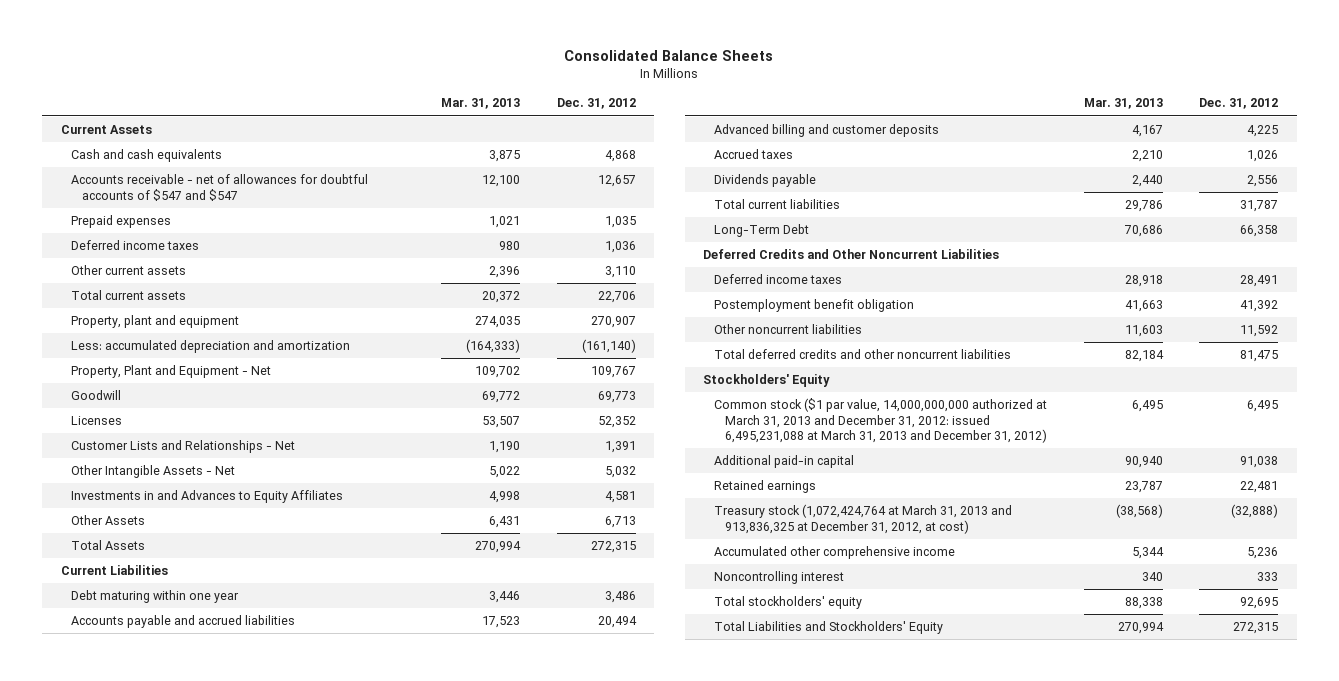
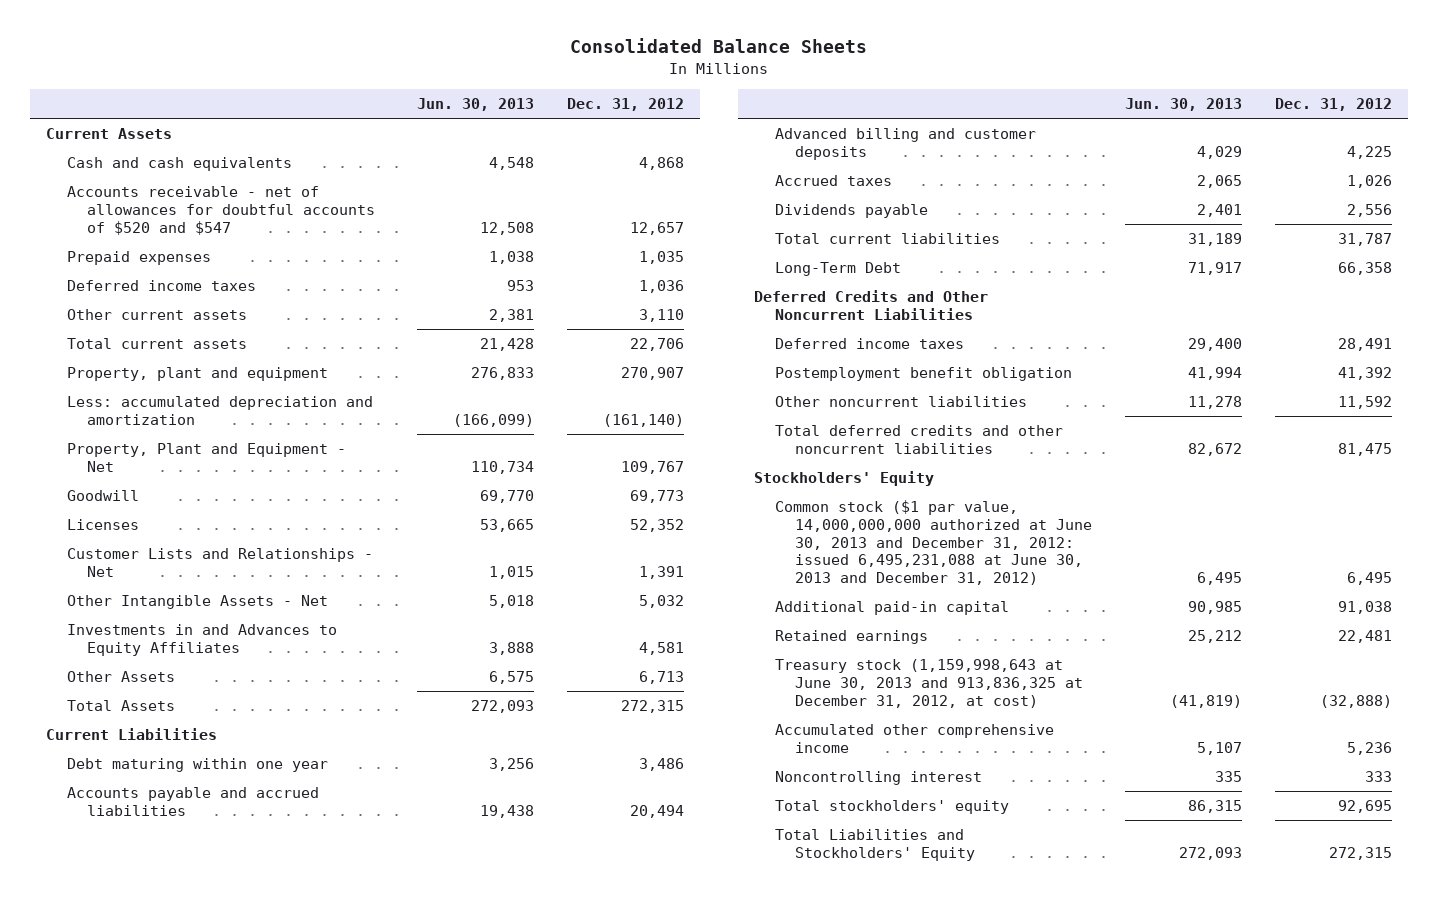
- | Mar. 31, 2013 | Dec. 31, 2012
+ | Jun. 30, 2013 | Dec. 31, 2012
- Accounts receivable - net of allowances for doubtful accounts of $547 and $547 | 12,100 | 12,657
+ Accounts receivable - net of allowances for doubtful accounts of $520 and $547 | 12,508 | 12,657
- Common stock ($1 par value, 14,000,000,000 authorized at March 31, 2013 and December 31, 2012: issued 6,495,231,088 at March 31, 2013 and December 31, 2012) | 6,495 | 6,495
+ Common stock ($1 par value, 14,000,000,000 authorized at June 30, 2013 and December 31, 2012: issued 6,495,231,088 at June 30, 2013 and December 31, 2012) | 6,495 | 6,495
- Treasury stock (1,072,424,764 at March 31, 2013 and 913,836,325 at December 31, 2012, at cost) | (38,568) | (32,888)
+ Treasury stock (1,159,998,643 at June 30, 2013 and 913,836,325 at December 31, 2012, at cost) | (41,819) | (32,888)

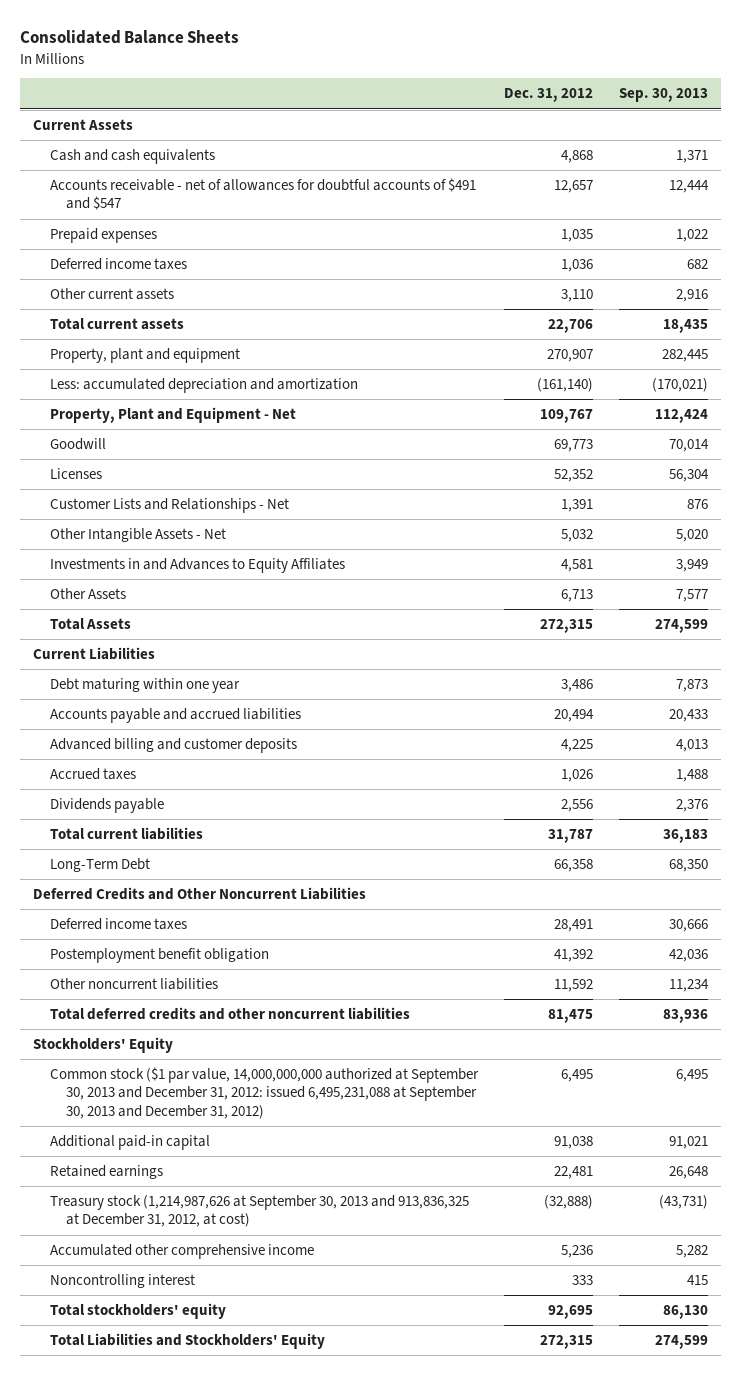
- | Jun. 30, 2013 | Dec. 31, 2012
+ | Dec. 31, 2012 | Sep. 30, 2013
- Accounts receivable - net of allowances for doubtful accounts of $520 and $547 | 12,508 | 12,657
+ Accounts receivable - net of allowances for doubtful accounts of $491 and $547 | 12,657 | 12,444
- Common stock ($1 par value, 14,000,000,000 authorized at June 30, 2013 and December 31, 2012: issued 6,495,231,088 at June 30, 2013 and December 31, 2012) | 6,495 | 6,495
+ Common stock ($1 par value, 14,000,000,000 authorized at September 30, 2013 and December 31, 2012: issued 6,495,231,088 at September 30, 2013 and December 31, 2012) | 6,495 | 6,495
- Treasury stock (1,159,998,643 at June 30, 2013 and 913,836,325 at December 31, 2012, at cost) | (41,819) | (32,888)
+ Treasury stock (1,214,987,626 at September 30, 2013 and 913,836,325 at December 31, 2012, at cost) | (32,888) | (43,731)

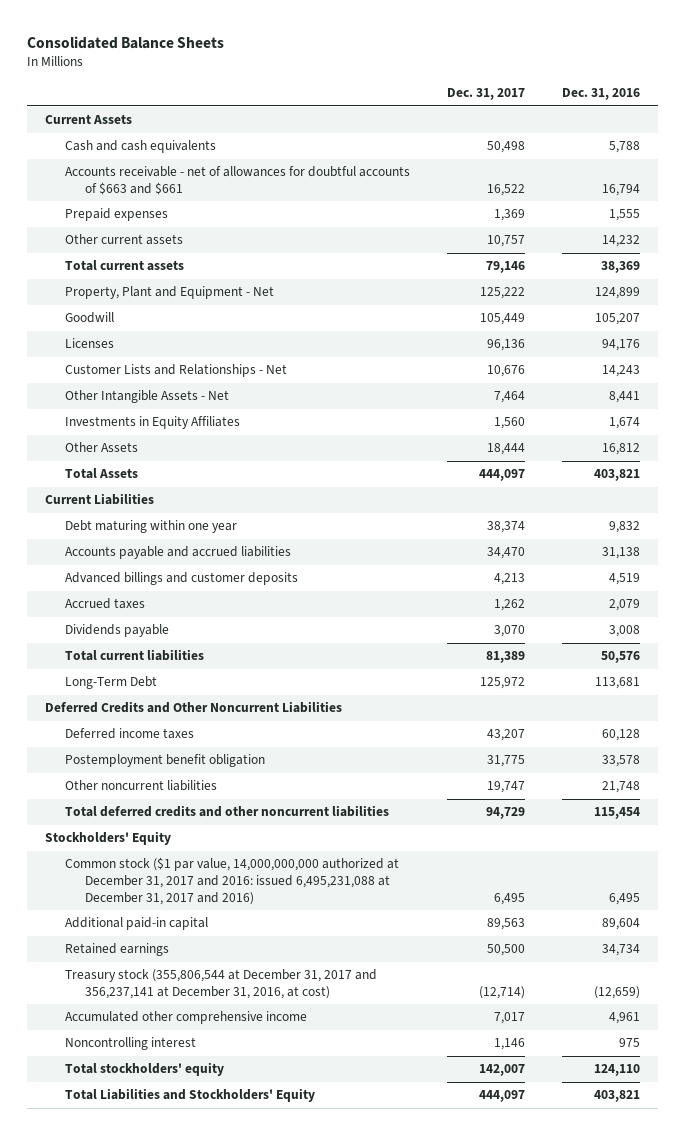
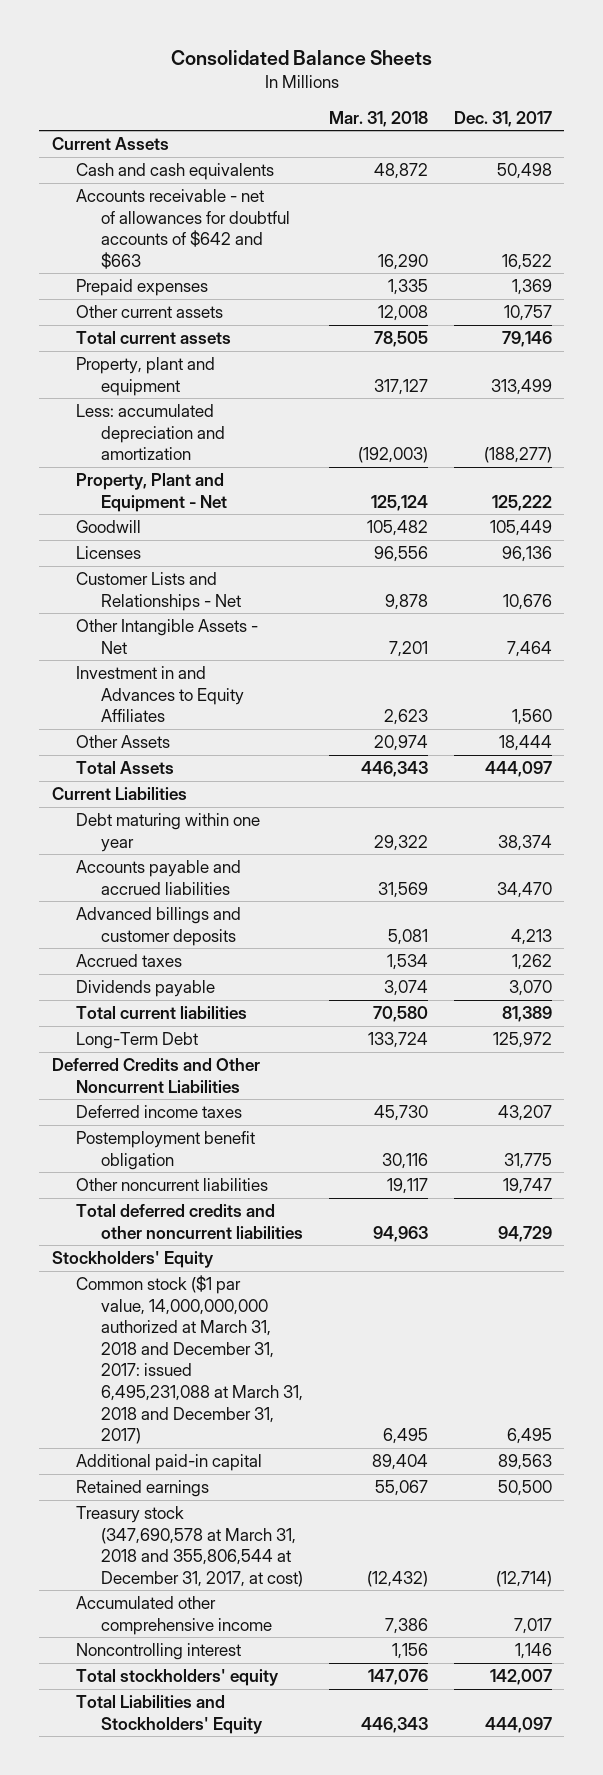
- | Dec. 31, 2017 | Dec. 31, 2016
+ | Mar. 31, 2018 | Dec. 31, 2017
- Accounts receivable - net of allowances for doubtful accounts of $663 and $661 | 16,522 | 16,794
+ Accounts receivable - net of allowances for doubtful accounts of $642 and $663 | 16,290 | 16,522
+ Property, plant and equipment | 317,127 | 313,499
+ Less: accumulated depreciation and amortization | (192,003) | (188,277)
- Investments in Equity Affiliates | 1,560 | 1,674
+ Investment in and Advances to Equity Affiliates | 2,623 | 1,560
- Common stock ($1 par value, 14,000,000,000 authorized at December 31, 2017 and 2016: issued 6,495,231,088 at December 31, 2017 and 2016) | 6,495 | 6,495
+ Common stock ($1 par value, 14,000,000,000 authorized at March 31, 2018 and December 31, 2017: issued 6,495,231,088 at March 31, 2018 and December 31, 2017) | 6,495 | 6,495
- Treasury stock (355,806,544 at December 31, 2017 and 356,237,141 at December 31, 2016, at cost) | (12,714) | (12,659)
+ Treasury stock (347,690,578 at March 31, 2018 and 355,806,544 at December 31, 2017, at cost) | (12,432) | (12,714)

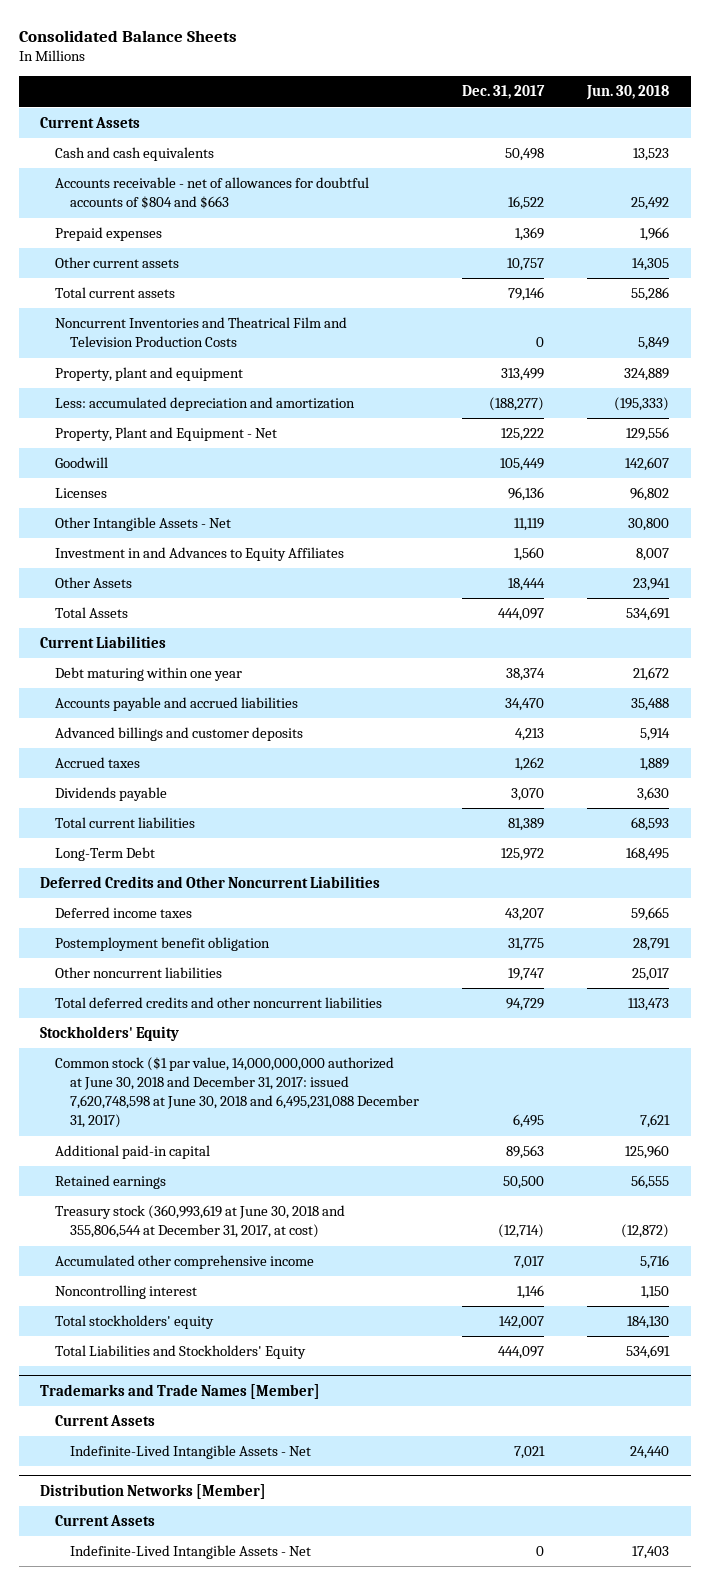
- | Mar. 31, 2018 | Dec. 31, 2017
+ | Dec. 31, 2017 | Jun. 30, 2018
- Accounts receivable - net of allowances for doubtful accounts of $642 and $663 | 16,290 | 16,522
+ Accounts receivable - net of allowances for doubtful accounts of $804 and $663 | 16,522 | 25,492
+ Noncurrent Inventories and Theatrical Film and Television Production Costs | 0 | 5,849
- Customer Lists and Relationships - Net | 9,878 | 10,676
- Other Intangible Assets - Net | 7,201 | 7,464
+ Other Intangible Assets - Net | 11,119 | 30,800
- Common stock ($1 par value, 14,000,000,000 authorized at March 31, 2018 and December 31, 2017: issued 6,495,231,088 at March 31, 2018 and December 31, 2017) | 6,495 | 6,495
+ Common stock ($1 par value, 14,000,000,000 authorized at June 30, 2018 and December 31, 2017: issued 7,620,748,598 at June 30, 2018 and 6,495,231,088 December 31, 2017) | 6,495 | 7,621
- Treasury stock (347,690,578 at March 31, 2018 and 355,806,544 at December 31, 2017, at cost) | (12,432) | (12,714)
+ Treasury stock (360,993,619 at June 30, 2018 and 355,806,544 at December 31, 2017, at cost) | (12,714) | (12,872)
+ Trademarks and Trade Names [Member]
+ Current Assets
+ Indefinite-Lived Intangible Assets - Net | 7,021 | 24,440
+ Distribution Networks [Member]
+ Current Assets
+ Indefinite-Lived Intangible Assets - Net | 0 | 17,403

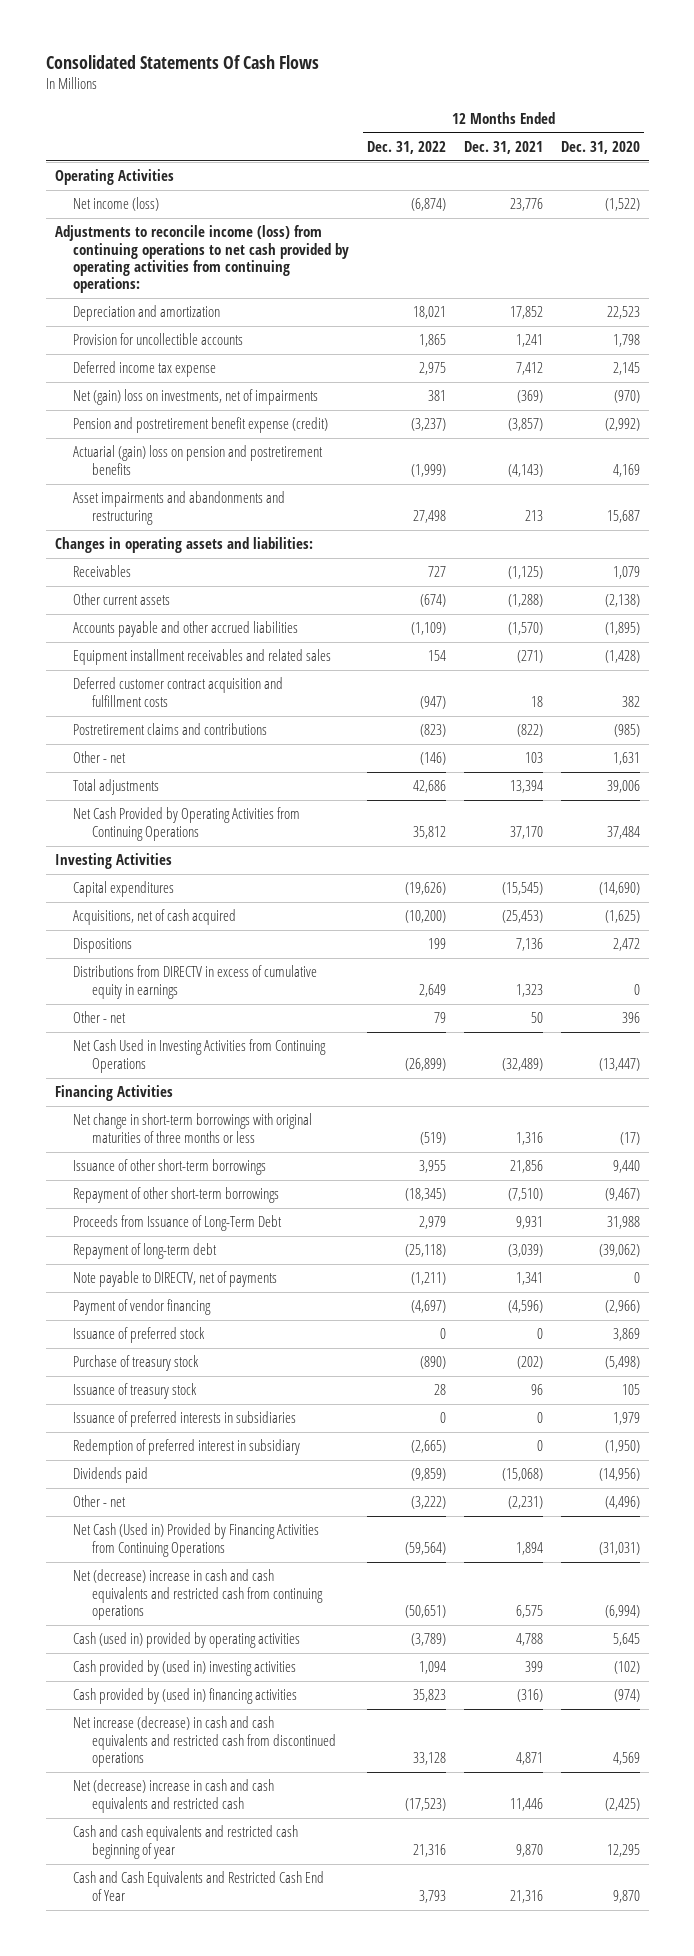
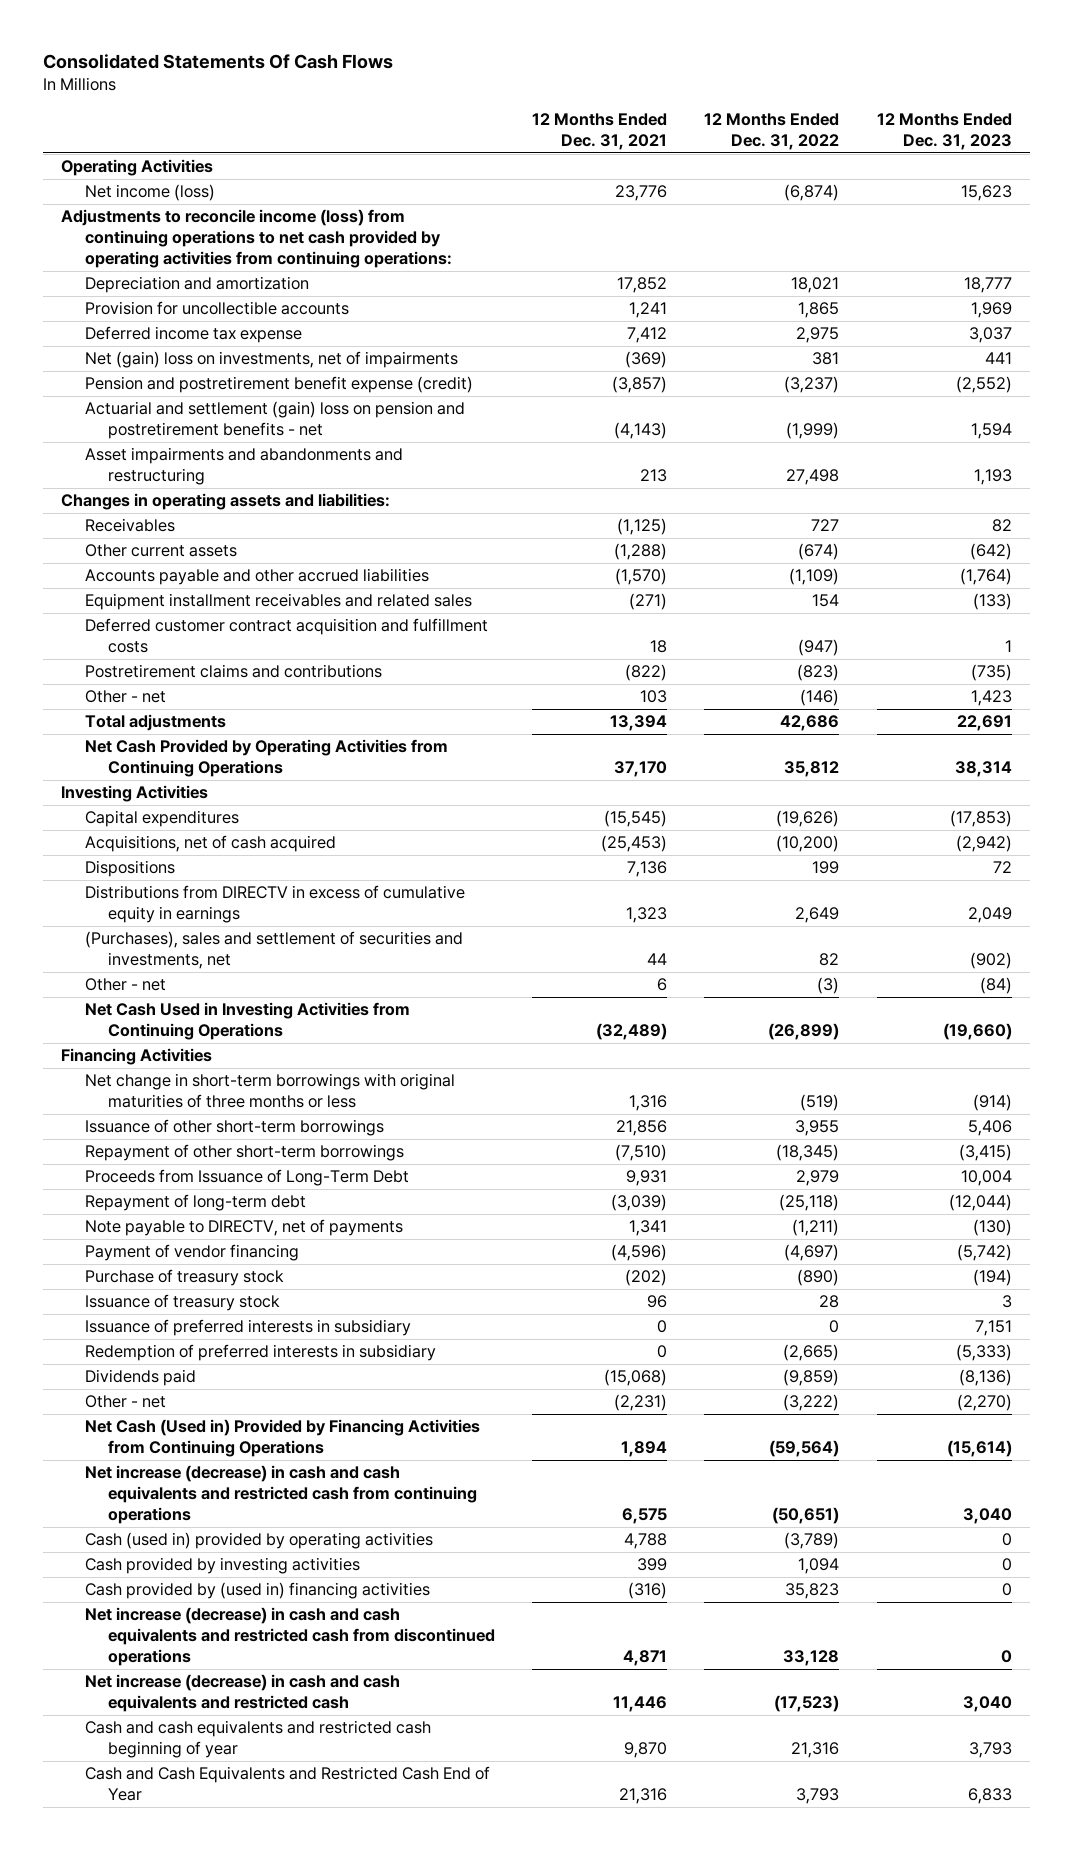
- | 12 Months Ended Dec. 31, 2022 | 12 Months Ended Dec. 31, 2021 | 12 Months Ended Dec. 31, 2020
+ | 12 Months Ended Dec. 31, 2021 | 12 Months Ended Dec. 31, 2022 | 12 Months Ended Dec. 31, 2023
- Actuarial (gain) loss on pension and postretirement benefits | (1,999) | (4,143) | 4,169
+ Actuarial and settlement (gain) loss on pension and postretirement benefits - net | (4,143) | (1,999) | 1,594
- Other - net | 79 | 50 | 396
+ (Purchases), sales and settlement of securities and investments, net | 44 | 82 | (902)
+ Other - net | 6 | (3) | (84)
- Issuance of preferred stock | 0 | 0 | 3,869
- Issuance of preferred interests in subsidiaries | 0 | 0 | 1,979
- Redemption of preferred interest in subsidiary | (2,665) | 0 | (1,950)
+ Issuance of preferred interests in subsidiary | 0 | 0 | 7,151
+ Redemption of preferred interests in subsidiary | 0 | (2,665) | (5,333)
- Net (decrease) increase in cash and cash equivalents and restricted cash from continuing operations | (50,651) | 6,575 | (6,994)
+ Net increase (decrease) in cash and cash equivalents and restricted cash from continuing operations | 6,575 | (50,651) | 3,040
- Cash provided by (used in) investing activities | 1,094 | 399 | (102)
+ Cash provided by investing activities | 399 | 1,094 | 0
- Net (decrease) increase in cash and cash equivalents and restricted cash | (17,523) | 11,446 | (2,425)
+ Net increase (decrease) in cash and cash equivalents and restricted cash | 11,446 | (17,523) | 3,040

